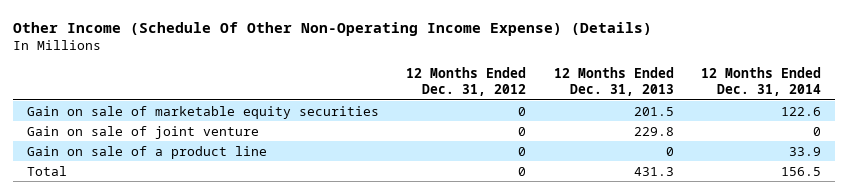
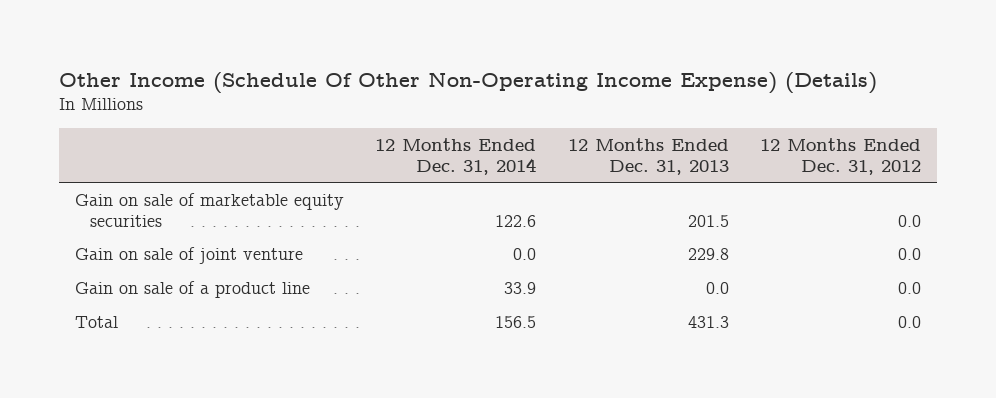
- | 12 Months Ended Dec. 31, 2012 | 12 Months Ended Dec. 31, 2013 | 12 Months Ended Dec. 31, 2014
+ | 12 Months Ended Dec. 31, 2014 | 12 Months Ended Dec. 31, 2013 | 12 Months Ended Dec. 31, 2012
- Gain on sale of marketable equity securities | 0 | 201.5 | 122.6
- Gain on sale of joint venture | 0 | 229.8 | 0
- Gain on sale of a product line | 0 | 0 | 33.9
- Total | 0 | 431.3 | 156.5
+ Gain on sale of marketable equity securities | 122.6 | 201.5 | 0.0
+ Gain on sale of joint venture | 0.0 | 229.8 | 0.0
+ Gain on sale of a product line | 33.9 | 0.0 | 0.0
+ Total | 156.5 | 431.3 | 0.0

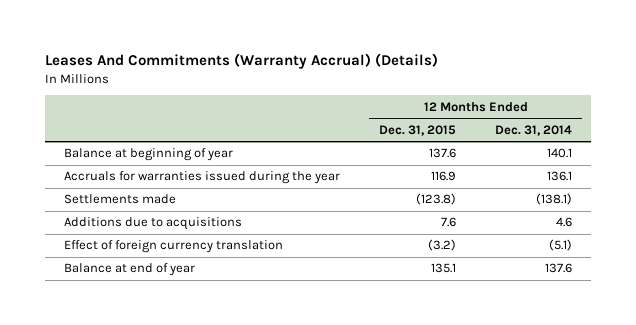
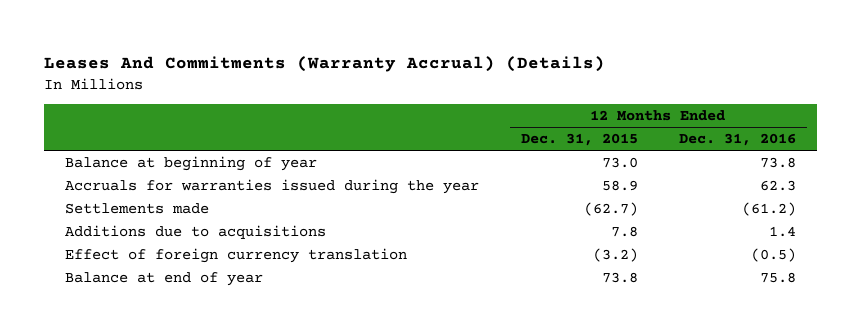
- | 12 Months Ended Dec. 31, 2015 | 12 Months Ended Dec. 31, 2014
+ | 12 Months Ended Dec. 31, 2015 | 12 Months Ended Dec. 31, 2016
- Balance at beginning of year | 137.6 | 140.1
- Accruals for warranties issued during the year | 116.9 | 136.1
- Settlements made | (123.8) | (138.1)
- Additions due to acquisitions | 7.6 | 4.6
+ Balance at beginning of year | 73.0 | 73.8
+ Accruals for warranties issued during the year | 58.9 | 62.3
+ Settlements made | (62.7) | (61.2)
+ Additions due to acquisitions | 7.8 | 1.4
- Balance at end of year | 135.1 | 137.6
+ Balance at end of year | 73.8 | 75.8

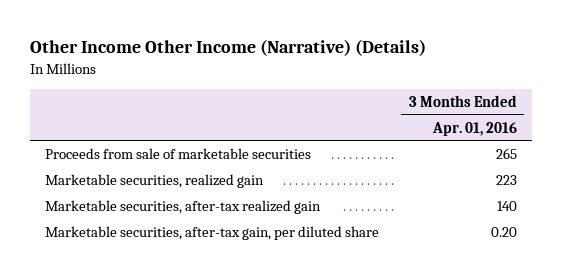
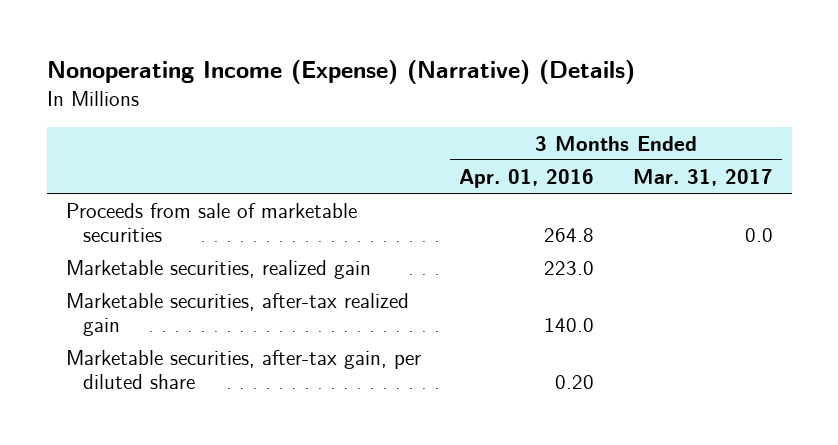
- Other Income Other Income (Narrative) (Details)
+ Nonoperating Income (Expense) (Narrative) (Details)
- | 3 Months Ended Apr. 01, 2016
+ | 3 Months Ended Apr. 01, 2016 | 3 Months Ended Mar. 31, 2017
- Proceeds from sale of marketable securities | 265
- Marketable securities, realized gain | 223
- Marketable securities, after-tax realized gain | 140
+ Proceeds from sale of marketable securities | 264.8 | 0.0
+ Marketable securities, realized gain | 223.0 |
+ Marketable securities, after-tax realized gain | 140.0 |

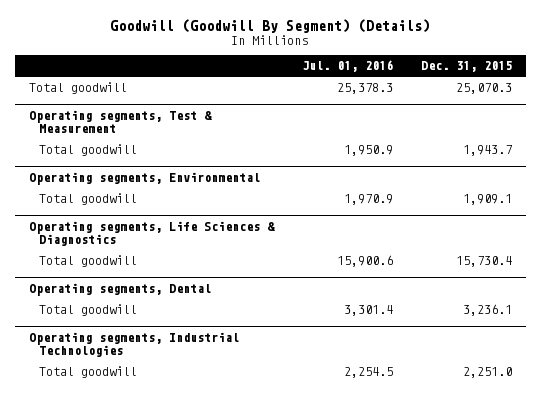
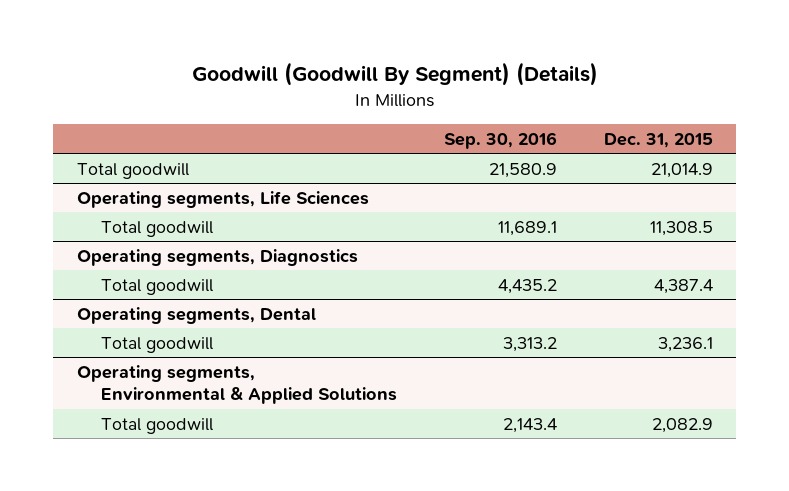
- | Jul. 01, 2016 | Dec. 31, 2015
+ | Sep. 30, 2016 | Dec. 31, 2015
- Total goodwill | 25,378.3 | 25,070.3
- Operating segments, Test & Measurement
- Total goodwill | 1,950.9 | 1,943.7
- Operating segments, Environmental
- Total goodwill | 1,970.9 | 1,909.1
- Operating segments, Life Sciences & Diagnostics
- Total goodwill | 15,900.6 | 15,730.4
+ Total goodwill | 21,580.9 | 21,014.9
+ Operating segments, Life Sciences
+ Total goodwill | 11,689.1 | 11,308.5
+ Operating segments, Diagnostics
+ Total goodwill | 4,435.2 | 4,387.4
- Operating segments, Industrial Technologies
- Total goodwill | 2,254.5 | 2,251.0
+ Operating segments, Environmental & Applied Solutions
+ Total goodwill | 2,143.4 | 2,082.9

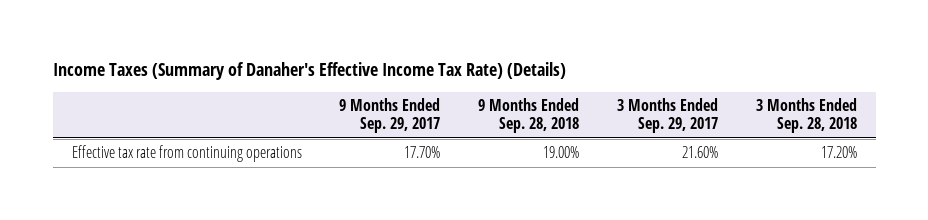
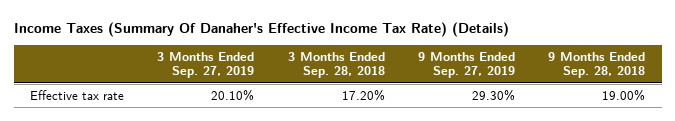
- Income Taxes (Summary of Danaher's Effective Income Tax Rate) (Details)
+ Income Taxes (Summary Of Danaher's Effective Income Tax Rate) (Details)
- | 9 Months Ended Sep. 29, 2017 | 9 Months Ended Sep. 28, 2018 | 3 Months Ended Sep. 29, 2017 | 3 Months Ended Sep. 28, 2018
+ | 3 Months Ended Sep. 27, 2019 | 3 Months Ended Sep. 28, 2018 | 9 Months Ended Sep. 27, 2019 | 9 Months Ended Sep. 28, 2018
- Effective tax rate from continuing operations | 17.70% | 19.00% | 21.60% | 17.20%
+ Effective tax rate | 20.10% | 17.20% | 29.30% | 19.00%

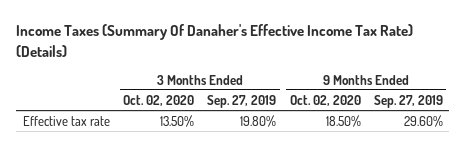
- | 3 Months Ended Sep. 27, 2019 | 3 Months Ended Sep. 28, 2018 | 9 Months Ended Sep. 27, 2019 | 9 Months Ended Sep. 28, 2018
+ | 3 Months Ended Oct. 02, 2020 | 3 Months Ended Sep. 27, 2019 | 9 Months Ended Oct. 02, 2020 | 9 Months Ended Sep. 27, 2019
- Effective tax rate | 20.10% | 17.20% | 29.30% | 19.00%
+ Effective tax rate | 13.50% | 19.80% | 18.50% | 29.60%

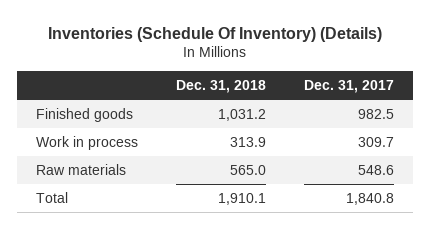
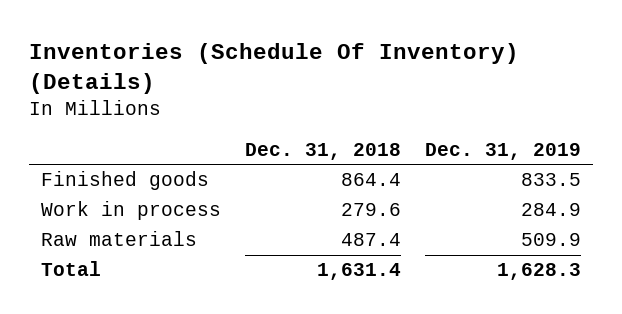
- | Dec. 31, 2018 | Dec. 31, 2017
+ | Dec. 31, 2018 | Dec. 31, 2019
- Finished goods | 1,031.2 | 982.5
- Work in process | 313.9 | 309.7
- Raw materials | 565.0 | 548.6
- Total | 1,910.1 | 1,840.8
+ Finished goods | 864.4 | 833.5
+ Work in process | 279.6 | 284.9
+ Raw materials | 487.4 | 509.9
+ Total | 1,631.4 | 1,628.3

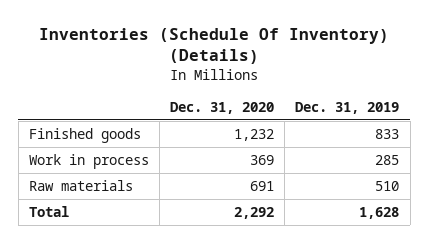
- | Dec. 31, 2018 | Dec. 31, 2019
+ | Dec. 31, 2020 | Dec. 31, 2019
- Finished goods | 864.4 | 833.5
- Work in process | 279.6 | 284.9
- Raw materials | 487.4 | 509.9
- Total | 1,631.4 | 1,628.3
+ Finished goods | 1,232 | 833
+ Work in process | 369 | 285
+ Raw materials | 691 | 510
+ Total | 2,292 | 1,628

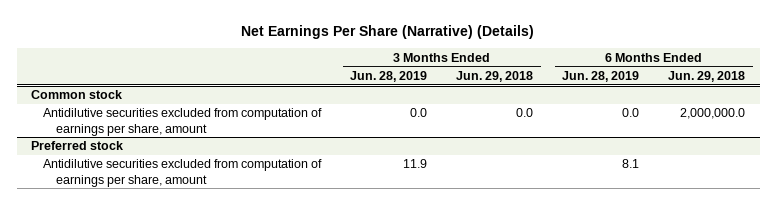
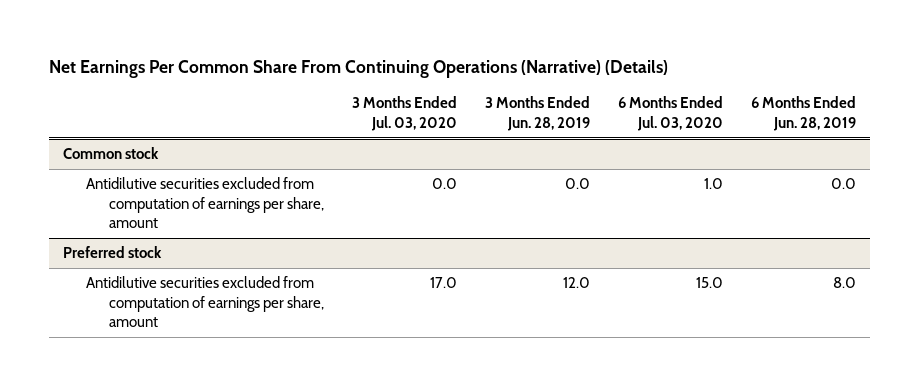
- Net Earnings Per Share (Narrative) (Details)
+ Net Earnings Per Common Share From Continuing Operations (Narrative) (Details)
- | 3 Months Ended Jun. 28, 2019 | 3 Months Ended Jun. 29, 2018 | 6 Months Ended Jun. 28, 2019 | 6 Months Ended Jun. 29, 2018
+ | 3 Months Ended Jul. 03, 2020 | 3 Months Ended Jun. 28, 2019 | 6 Months Ended Jul. 03, 2020 | 6 Months Ended Jun. 28, 2019
@ Preferred stock
- Antidilutive securities excluded from computation of earnings per share, amount | 11.9 | | 8.1 |
+ Antidilutive securities excluded from computation of earnings per share, amount | 17.0 | 12.0 | 15.0 | 8.0

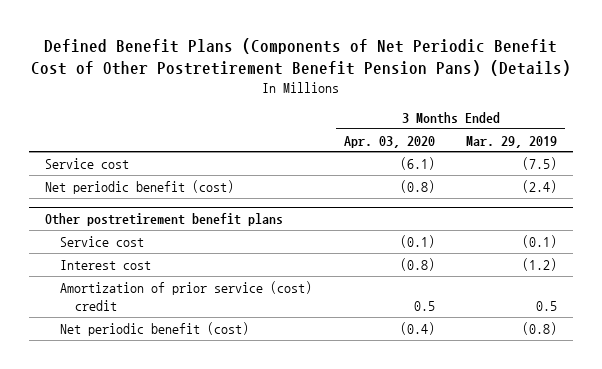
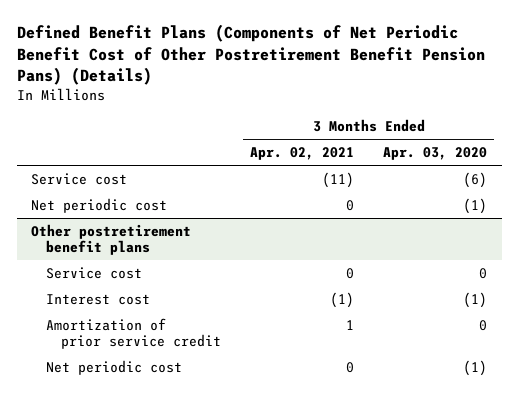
- | 3 Months Ended Apr. 03, 2020 | 3 Months Ended Mar. 29, 2019
+ | 3 Months Ended Apr. 02, 2021 | 3 Months Ended Apr. 03, 2020
- Service cost | (6.1) | (7.5)
- Net periodic benefit (cost) | (0.8) | (2.4)
+ Service cost | (11) | (6)
+ Net periodic cost | 0 | (1)
@ Other postretirement benefit plans
- Service cost | (0.1) | (0.1)
- Interest cost | (0.8) | (1.2)
- Amortization of prior service (cost) credit | 0.5 | 0.5
- Net periodic benefit (cost) | (0.4) | (0.8)
+ Service cost | 0 | 0
+ Interest cost | (1) | (1)
+ Amortization of prior service credit | 1 | 0
+ Net periodic cost | 0 | (1)

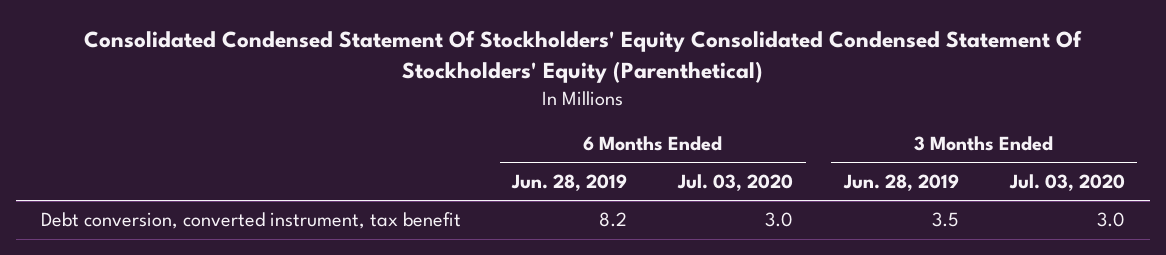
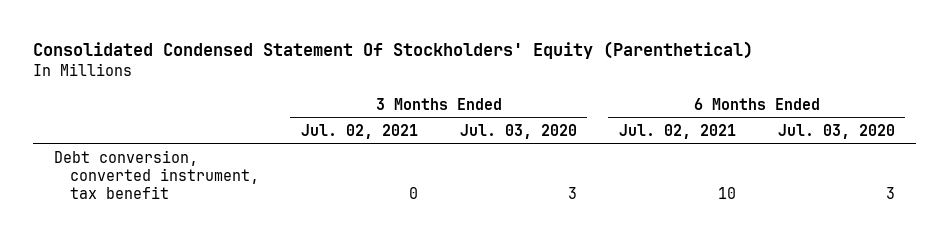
- Consolidated Condensed Statement Of Stockholders' Equity Consolidated Condensed Statement Of Stockholders' Equity (Parenthetical)
+ Consolidated Condensed Statement Of Stockholders' Equity (Parenthetical)
- | 6 Months Ended Jun. 28, 2019 | 6 Months Ended Jul. 03, 2020 | 3 Months Ended Jun. 28, 2019 | 3 Months Ended Jul. 03, 2020
+ | 3 Months Ended Jul. 02, 2021 | 3 Months Ended Jul. 03, 2020 | 6 Months Ended Jul. 02, 2021 | 6 Months Ended Jul. 03, 2020
- Debt conversion, converted instrument, tax benefit | 8.2 | 3.0 | 3.5 | 3.0
+ Debt conversion, converted instrument, tax benefit | 0 | 3 | 10 | 3

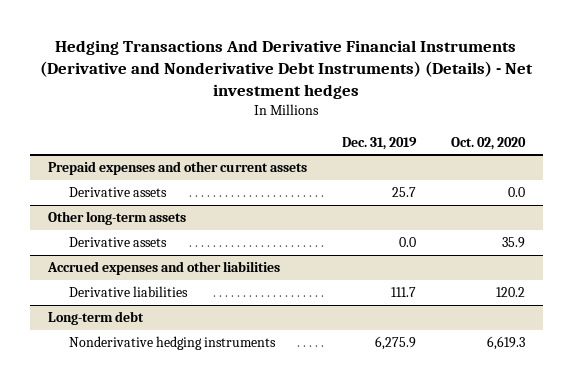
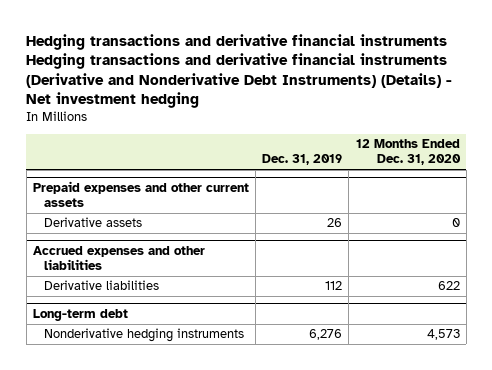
- Hedging Transactions And Derivative Financial Instruments (Derivative and Nonderivative Debt Instruments) (Details) - Net investment hedges
+ Hedging transactions and derivative financial instruments Hedging transactions and derivative financial instruments (Derivative and Nonderivative Debt Instruments) (Details) - Net investment hedging
- | Dec. 31, 2019 | Oct. 02, 2020
+ | Dec. 31, 2019 | 12 Months Ended Dec. 31, 2020
@ Prepaid expenses and other current assets
- Derivative assets | 25.7 | 0.0
- Other long-term assets
- Derivative assets | 0.0 | 35.9
@ Prepaid expenses and other current assets
+ Derivative assets | 26 | 0
@ Accrued expenses and other liabilities
- Derivative liabilities | 111.7 | 120.2
+ Derivative liabilities | 112 | 622
@ Long-term debt
- Nonderivative hedging instruments | 6,275.9 | 6,619.3
+ Nonderivative hedging instruments | 6,276 | 4,573

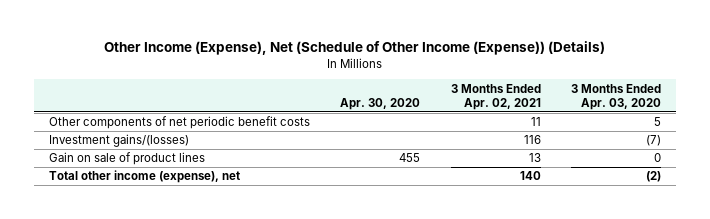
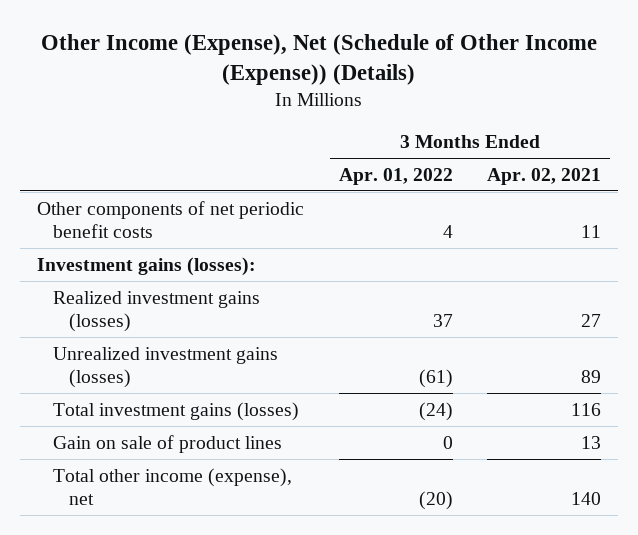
- | Apr. 30, 2020 | 3 Months Ended Apr. 02, 2021 | 3 Months Ended Apr. 03, 2020
+ | 3 Months Ended Apr. 01, 2022 | 3 Months Ended Apr. 02, 2021
- Investment gains/(losses) | | 116 | (7)
+ Investment gains (losses):
+ Realized investment gains (losses) | 37 | 27
+ Unrealized investment gains (losses) | (61) | 89
+ Total investment gains (losses) | (24) | 116

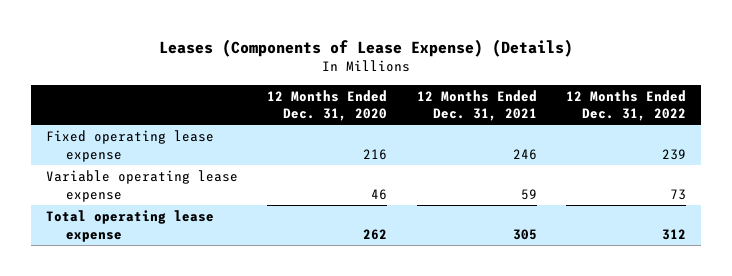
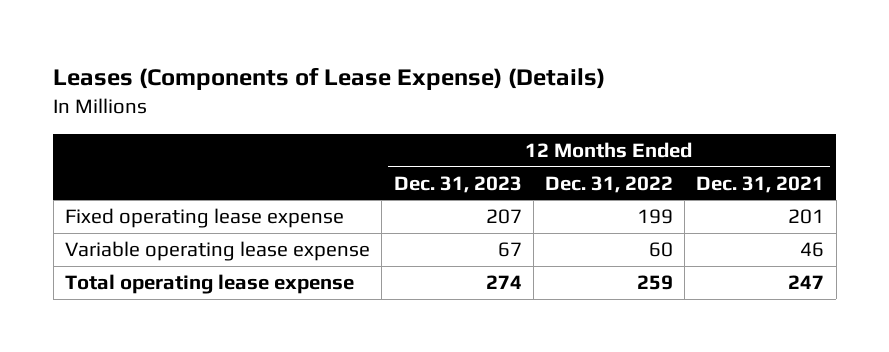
- | 12 Months Ended Dec. 31, 2020 | 12 Months Ended Dec. 31, 2021 | 12 Months Ended Dec. 31, 2022
+ | 12 Months Ended Dec. 31, 2023 | 12 Months Ended Dec. 31, 2022 | 12 Months Ended Dec. 31, 2021
- Fixed operating lease expense | 216 | 246 | 239
- Variable operating lease expense | 46 | 59 | 73
- Total operating lease expense | 262 | 305 | 312
+ Fixed operating lease expense | 207 | 199 | 201
+ Variable operating lease expense | 67 | 60 | 46
+ Total operating lease expense | 274 | 259 | 247

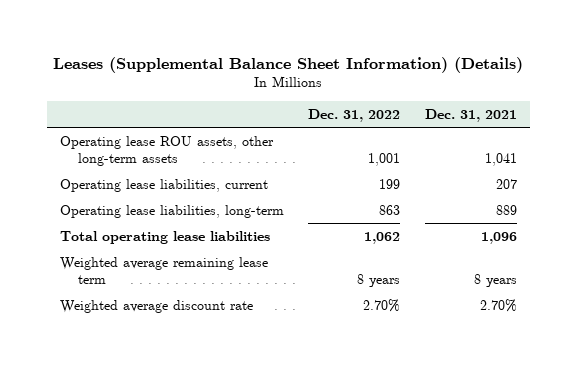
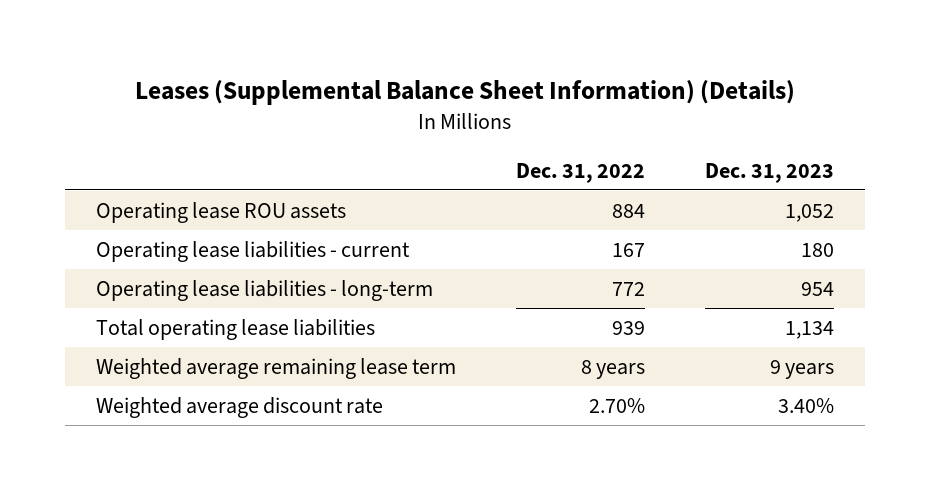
- | Dec. 31, 2022 | Dec. 31, 2021
+ | Dec. 31, 2022 | Dec. 31, 2023
- Operating lease ROU assets, other long-term assets | 1,001 | 1,041
- Operating lease liabilities, current | 199 | 207
- Operating lease liabilities, long-term | 863 | 889
- Total operating lease liabilities | 1,062 | 1,096
+ Operating lease ROU assets | 884 | 1,052
+ Operating lease liabilities - current | 167 | 180
+ Operating lease liabilities - long-term | 772 | 954
+ Total operating lease liabilities | 939 | 1,134

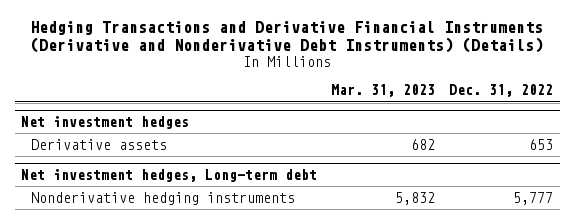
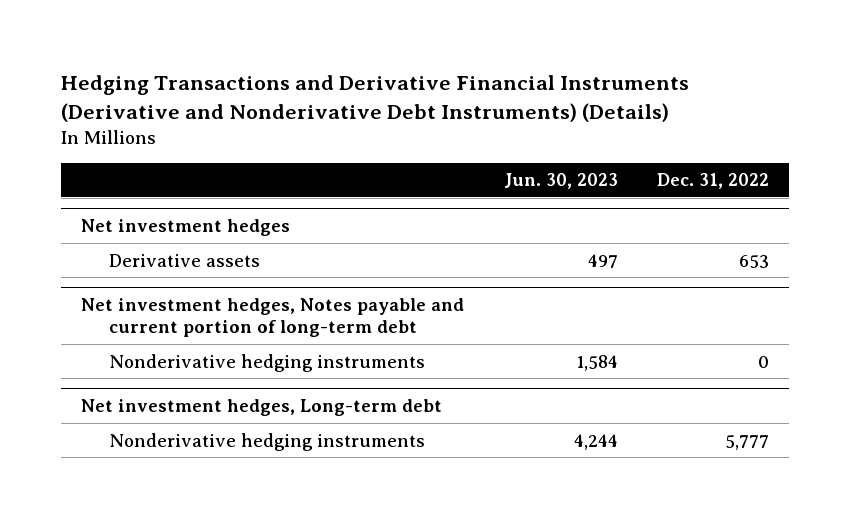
- | Mar. 31, 2023 | Dec. 31, 2022
+ | Jun. 30, 2023 | Dec. 31, 2022
+ Net investment hedges, Notes payable and current portion of long-term debt
+ Nonderivative hedging instruments | 1,584 | 0

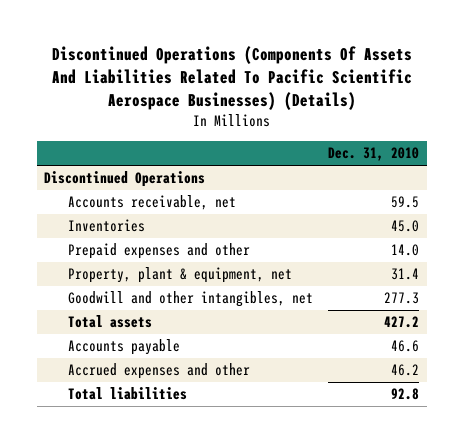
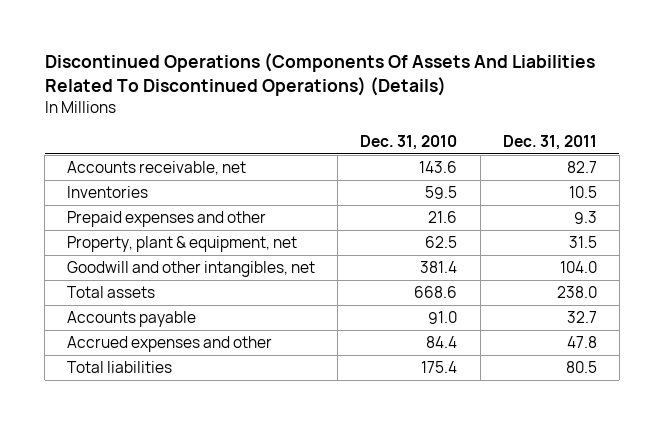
- Discontinued Operations (Components Of Assets And Liabilities Related To Pacific Scientific Aerospace Businesses) (Details)
+ Discontinued Operations (Components Of Assets And Liabilities Related To Discontinued Operations) (Details)
- | Dec. 31, 2010
+ | Dec. 31, 2010 | Dec. 31, 2011
- Discontinued Operations
- Accounts receivable, net | 59.5
- Inventories | 45.0
- Prepaid expenses and other | 14.0
- Property, plant & equipment, net | 31.4
- Goodwill and other intangibles, net | 277.3
- Total assets | 427.2
- Accounts payable | 46.6
- Accrued expenses and other | 46.2
- Total liabilities | 92.8
+ Accounts receivable, net | 143.6 | 82.7
+ Inventories | 59.5 | 10.5
+ Prepaid expenses and other | 21.6 | 9.3
+ Property, plant & equipment, net | 62.5 | 31.5
+ Goodwill and other intangibles, net | 381.4 | 104.0
+ Total assets | 668.6 | 238.0
+ Accounts payable | 91.0 | 32.7
+ Accrued expenses and other | 84.4 | 47.8
+ Total liabilities | 175.4 | 80.5

